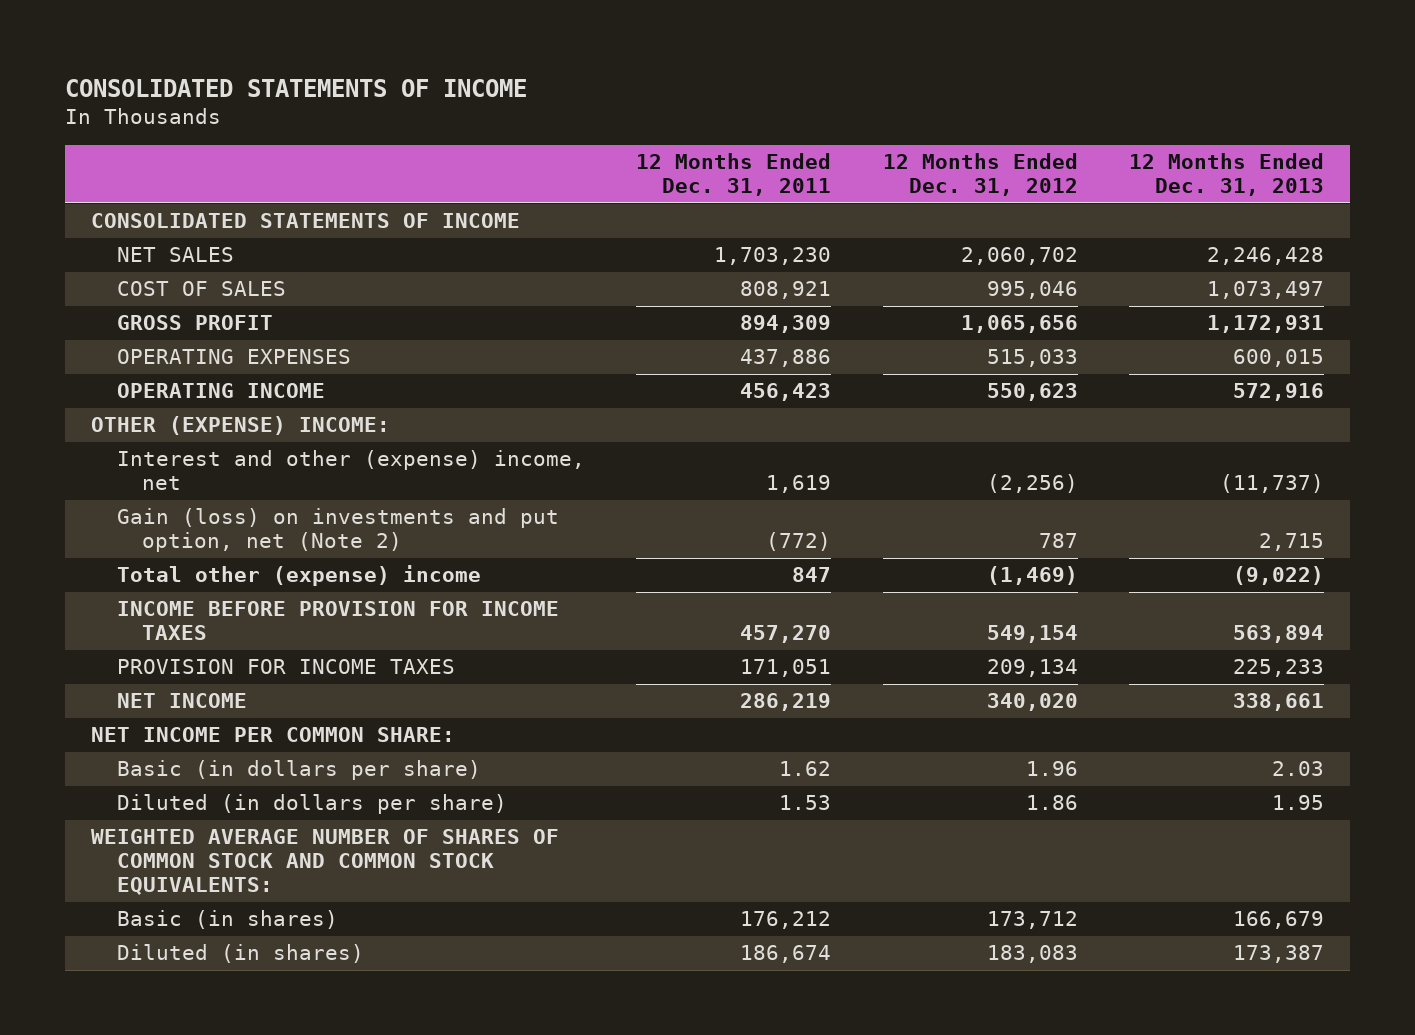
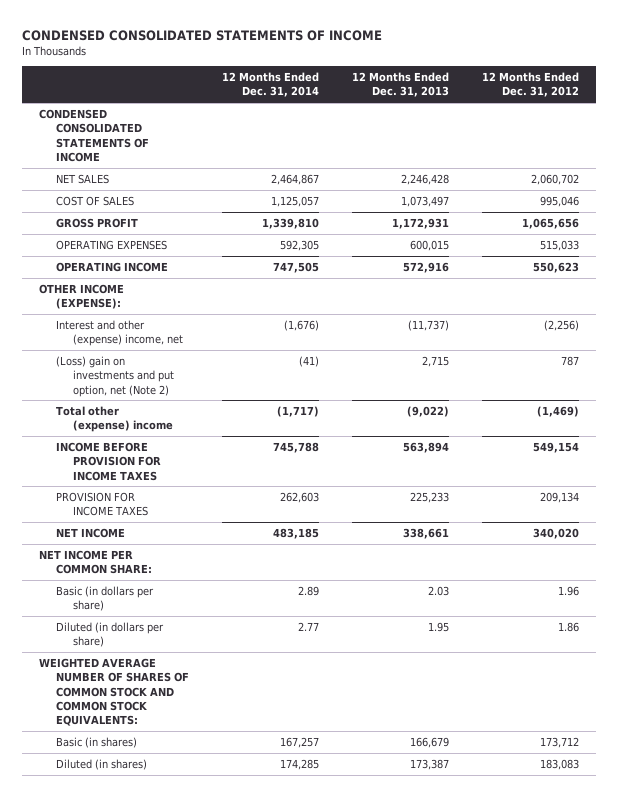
- CONSOLIDATED STATEMENTS OF INCOME
+ CONDENSED CONSOLIDATED STATEMENTS OF INCOME
- | 12 Months Ended Dec. 31, 2011 | 12 Months Ended Dec. 31, 2012 | 12 Months Ended Dec. 31, 2013
+ | 12 Months Ended Dec. 31, 2014 | 12 Months Ended Dec. 31, 2013 | 12 Months Ended Dec. 31, 2012
- CONSOLIDATED STATEMENTS OF INCOME
+ CONDENSED CONSOLIDATED STATEMENTS OF INCOME
- OTHER (EXPENSE) INCOME:
+ OTHER INCOME (EXPENSE):
- Gain (loss) on investments and put option, net (Note 2) | (772) | 787 | 2,715
+ (Loss) gain on investments and put option, net (Note 2) | (41) | 2,715 | 787

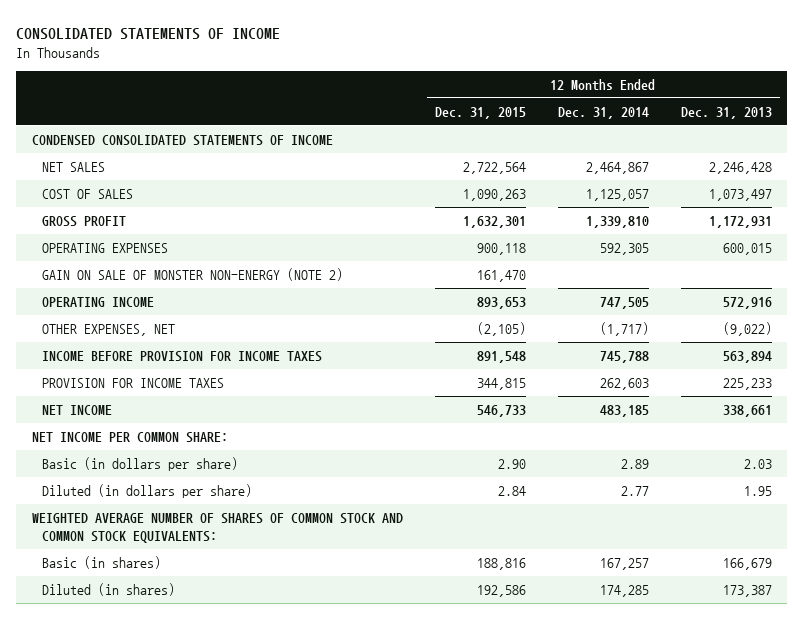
- CONDENSED CONSOLIDATED STATEMENTS OF INCOME
+ CONSOLIDATED STATEMENTS OF INCOME
- | 12 Months Ended Dec. 31, 2014 | 12 Months Ended Dec. 31, 2013 | 12 Months Ended Dec. 31, 2012
+ | 12 Months Ended Dec. 31, 2015 | 12 Months Ended Dec. 31, 2014 | 12 Months Ended Dec. 31, 2013
+ GAIN ON SALE OF MONSTER NON-ENERGY (NOTE 2) | 161,470 | |
- OTHER INCOME (EXPENSE):
- Interest and other (expense) income, net | (1,676) | (11,737) | (2,256)
- (Loss) gain on investments and put option, net (Note 2) | (41) | 2,715 | 787
- Total other (expense) income | (1,717) | (9,022) | (1,469)
+ OTHER EXPENSES, NET | (2,105) | (1,717) | (9,022)

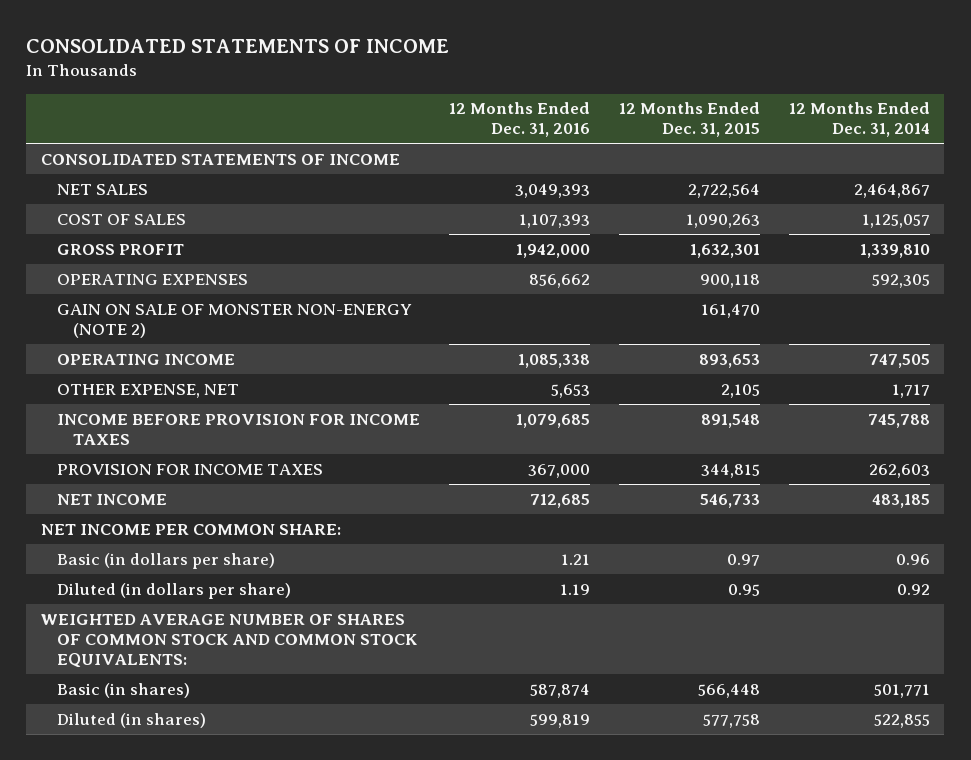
- | 12 Months Ended Dec. 31, 2015 | 12 Months Ended Dec. 31, 2014 | 12 Months Ended Dec. 31, 2013
+ | 12 Months Ended Dec. 31, 2016 | 12 Months Ended Dec. 31, 2015 | 12 Months Ended Dec. 31, 2014
- CONDENSED CONSOLIDATED STATEMENTS OF INCOME
+ CONSOLIDATED STATEMENTS OF INCOME
- OTHER EXPENSES, NET | (2,105) | (1,717) | (9,022)
+ OTHER EXPENSE, NET | 5,653 | 2,105 | 1,717
- Basic (in dollars per share) | 2.90 | 2.89 | 2.03
- Diluted (in dollars per share) | 2.84 | 2.77 | 1.95
+ Basic (in dollars per share) | 1.21 | 0.97 | 0.96
+ Diluted (in dollars per share) | 1.19 | 0.95 | 0.92
- Basic (in shares) | 188,816 | 167,257 | 166,679
- Diluted (in shares) | 192,586 | 174,285 | 173,387
+ Basic (in shares) | 587,874 | 566,448 | 501,771
+ Diluted (in shares) | 599,819 | 577,758 | 522,855

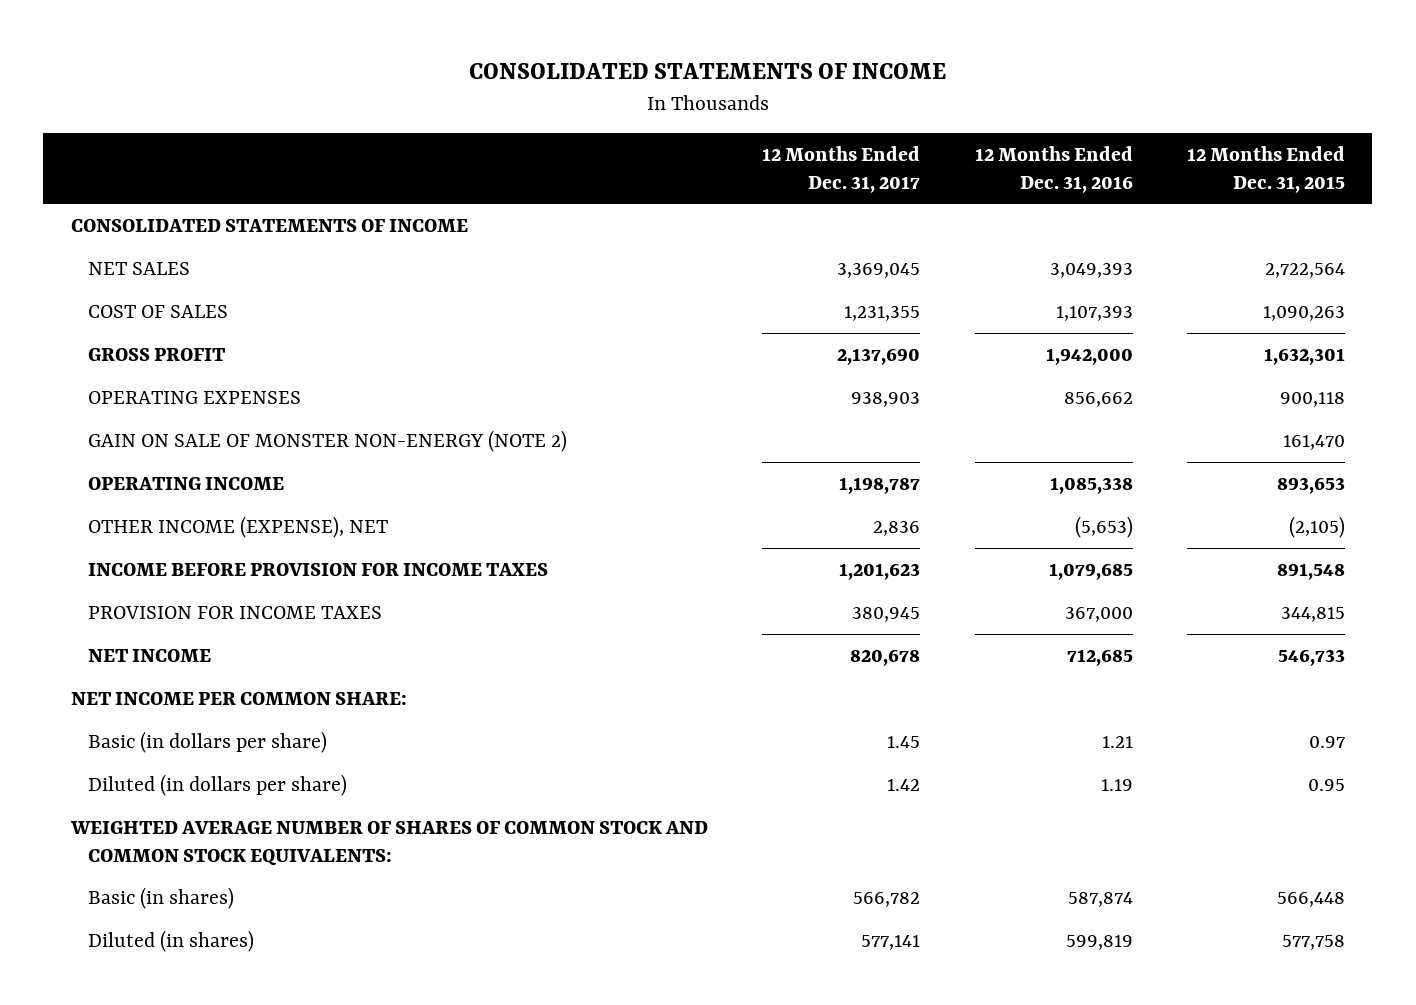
- | 12 Months Ended Dec. 31, 2016 | 12 Months Ended Dec. 31, 2015 | 12 Months Ended Dec. 31, 2014
+ | 12 Months Ended Dec. 31, 2017 | 12 Months Ended Dec. 31, 2016 | 12 Months Ended Dec. 31, 2015
- OTHER EXPENSE, NET | 5,653 | 2,105 | 1,717
+ OTHER INCOME (EXPENSE), NET | 2,836 | (5,653) | (2,105)

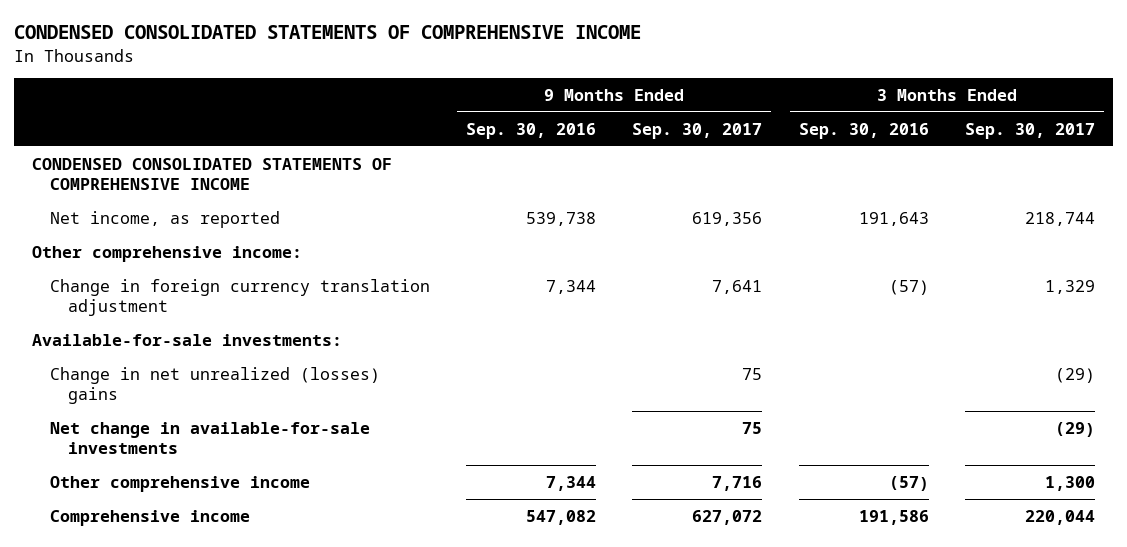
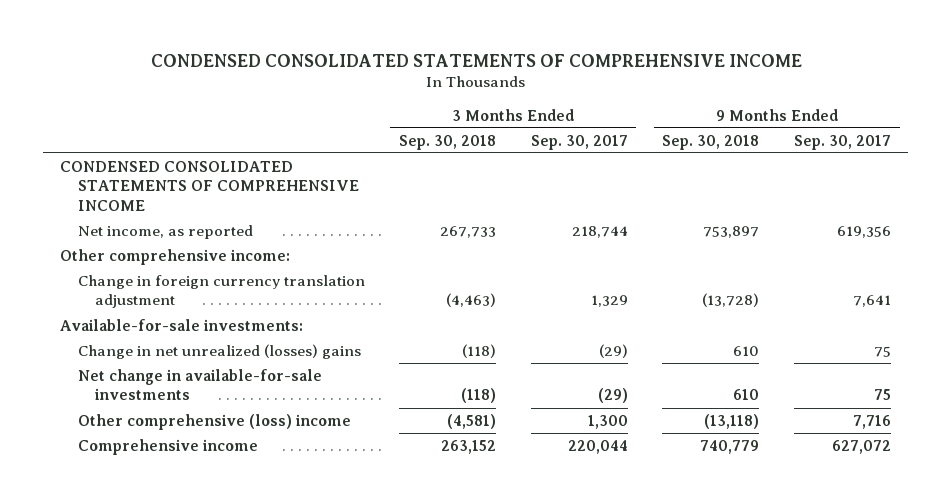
- | 9 Months Ended Sep. 30, 2016 | 9 Months Ended Sep. 30, 2017 | 3 Months Ended Sep. 30, 2016 | 3 Months Ended Sep. 30, 2017
+ | 3 Months Ended Sep. 30, 2018 | 3 Months Ended Sep. 30, 2017 | 9 Months Ended Sep. 30, 2018 | 9 Months Ended Sep. 30, 2017
- Other comprehensive income | 7,344 | 7,716 | (57) | 1,300
+ Other comprehensive (loss) income | (4,581) | 1,300 | (13,118) | 7,716

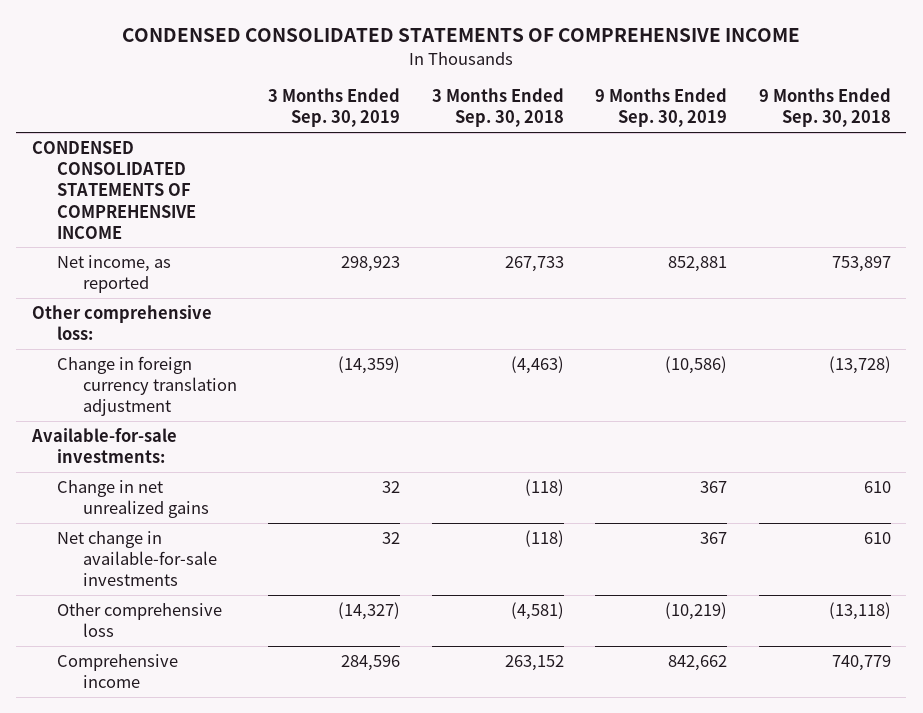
- | 3 Months Ended Sep. 30, 2018 | 3 Months Ended Sep. 30, 2017 | 9 Months Ended Sep. 30, 2018 | 9 Months Ended Sep. 30, 2017
+ | 3 Months Ended Sep. 30, 2019 | 3 Months Ended Sep. 30, 2018 | 9 Months Ended Sep. 30, 2019 | 9 Months Ended Sep. 30, 2018
- Other comprehensive income:
+ Other comprehensive loss:
- Change in net unrealized (losses) gains | (118) | (29) | 610 | 75
+ Change in net unrealized gains | 32 | (118) | 367 | 610
- Other comprehensive (loss) income | (4,581) | 1,300 | (13,118) | 7,716
+ Other comprehensive loss | (14,327) | (4,581) | (10,219) | (13,118)

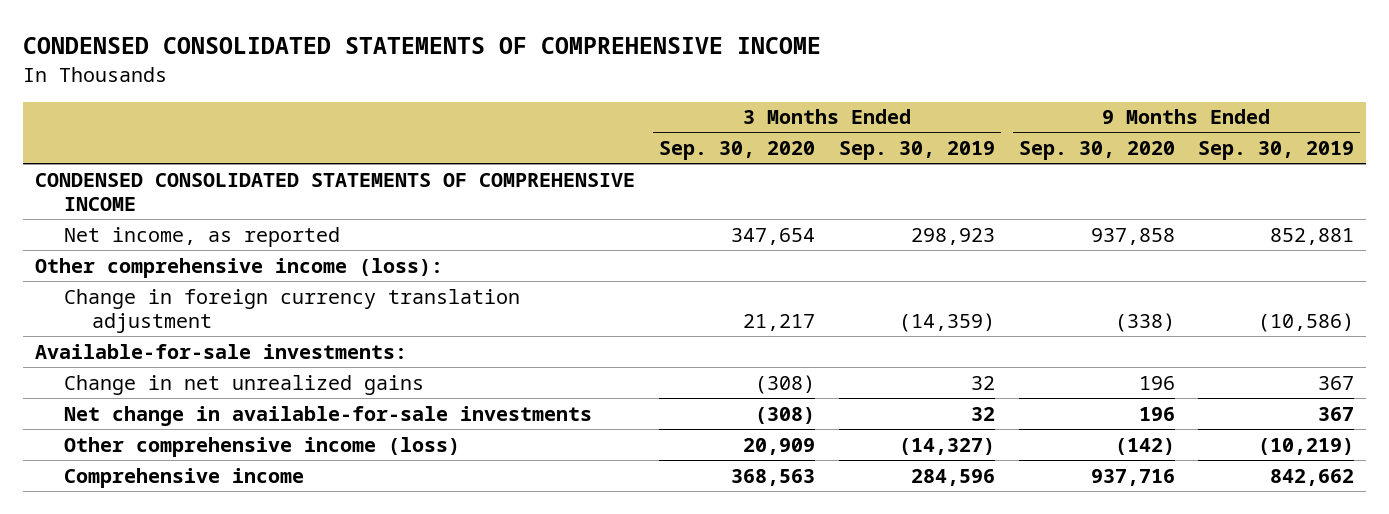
- | 3 Months Ended Sep. 30, 2019 | 3 Months Ended Sep. 30, 2018 | 9 Months Ended Sep. 30, 2019 | 9 Months Ended Sep. 30, 2018
+ | 3 Months Ended Sep. 30, 2020 | 3 Months Ended Sep. 30, 2019 | 9 Months Ended Sep. 30, 2020 | 9 Months Ended Sep. 30, 2019
- Other comprehensive loss:
+ Other comprehensive income (loss):
- Other comprehensive loss | (14,327) | (4,581) | (10,219) | (13,118)
+ Other comprehensive income (loss) | 20,909 | (14,327) | (142) | (10,219)

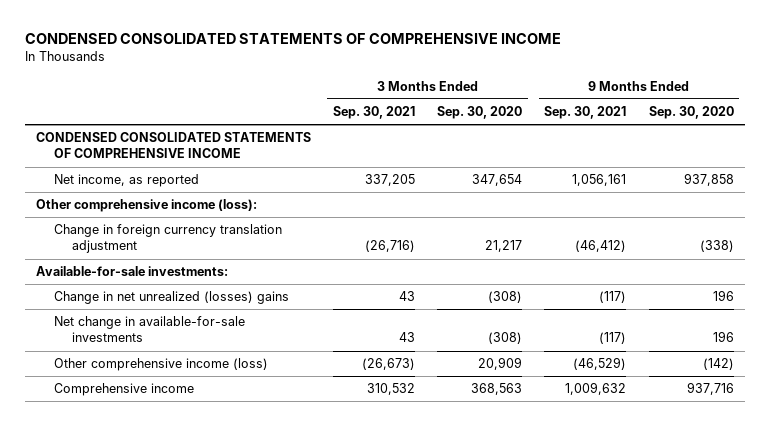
- | 3 Months Ended Sep. 30, 2020 | 3 Months Ended Sep. 30, 2019 | 9 Months Ended Sep. 30, 2020 | 9 Months Ended Sep. 30, 2019
+ | 3 Months Ended Sep. 30, 2021 | 3 Months Ended Sep. 30, 2020 | 9 Months Ended Sep. 30, 2021 | 9 Months Ended Sep. 30, 2020
- Change in net unrealized gains | (308) | 32 | 196 | 367
+ Change in net unrealized (losses) gains | 43 | (308) | (117) | 196

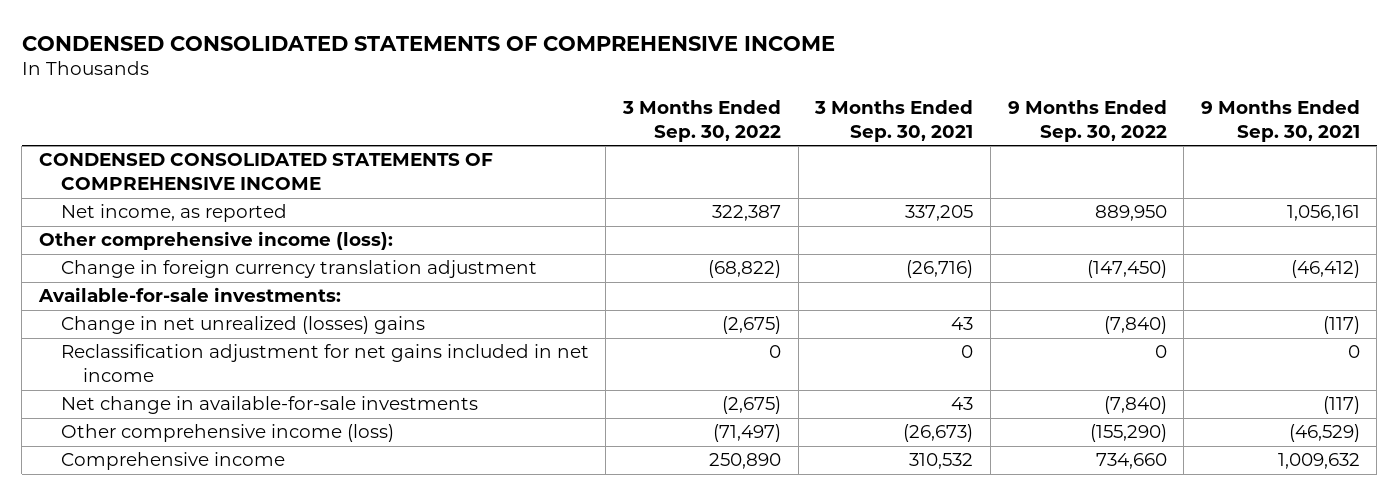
- | 3 Months Ended Sep. 30, 2021 | 3 Months Ended Sep. 30, 2020 | 9 Months Ended Sep. 30, 2021 | 9 Months Ended Sep. 30, 2020
+ | 3 Months Ended Sep. 30, 2022 | 3 Months Ended Sep. 30, 2021 | 9 Months Ended Sep. 30, 2022 | 9 Months Ended Sep. 30, 2021
+ Reclassification adjustment for net gains included in net income | 0 | 0 | 0 | 0

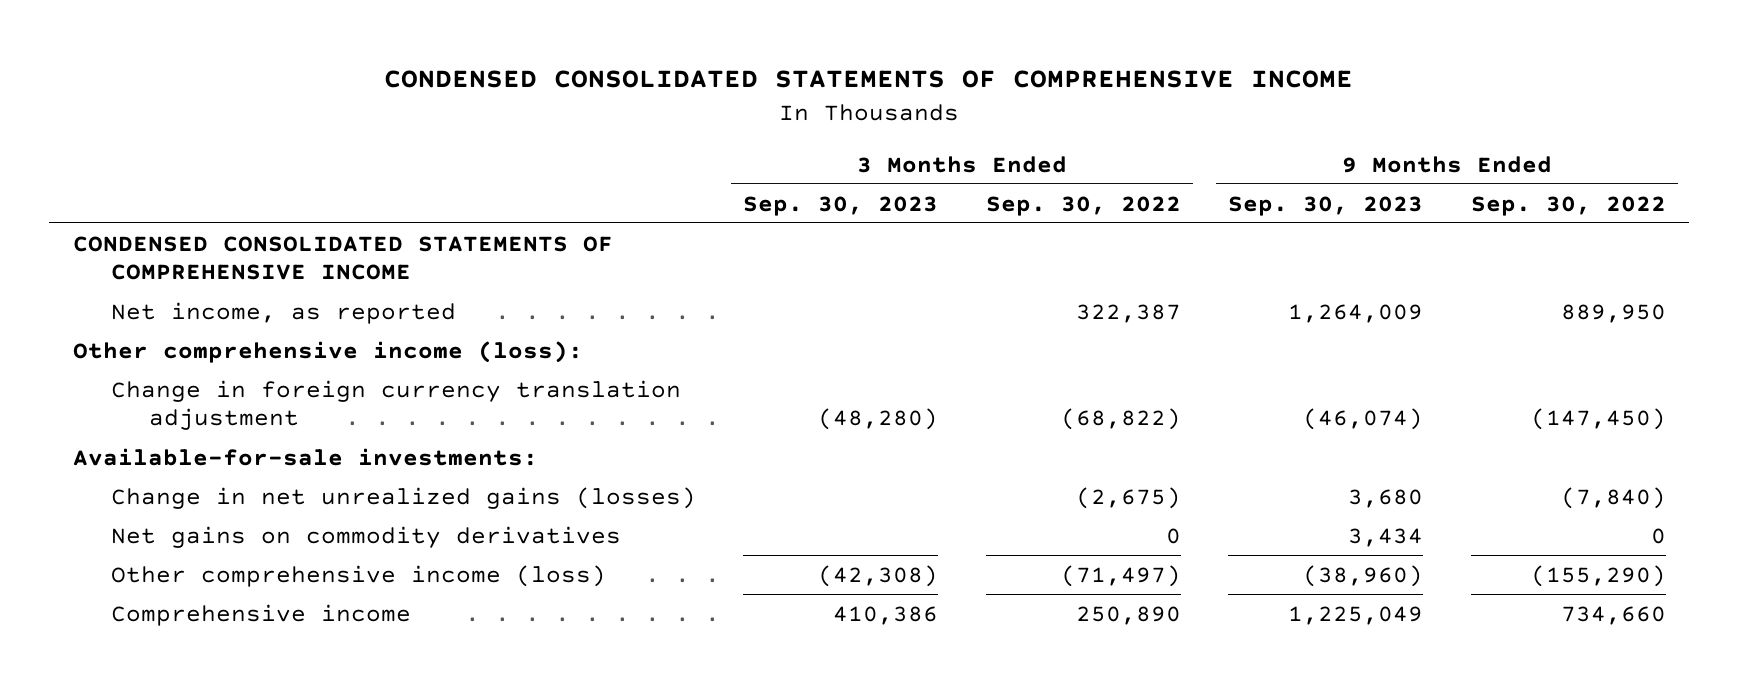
- | 3 Months Ended Sep. 30, 2022 | 3 Months Ended Sep. 30, 2021 | 9 Months Ended Sep. 30, 2022 | 9 Months Ended Sep. 30, 2021
+ | 3 Months Ended Sep. 30, 2023 | 3 Months Ended Sep. 30, 2022 | 9 Months Ended Sep. 30, 2023 | 9 Months Ended Sep. 30, 2022
- Change in net unrealized (losses) gains | (2,675) | 43 | (7,840) | (117)
- Reclassification adjustment for net gains included in net income | 0 | 0 | 0 | 0
- Net change in available-for-sale investments | (2,675) | 43 | (7,840) | (117)
+ Change in net unrealized gains (losses) | | (2,675) | 3,680 | (7,840)
+ Net gains on commodity derivatives | | 0 | 3,434 | 0

